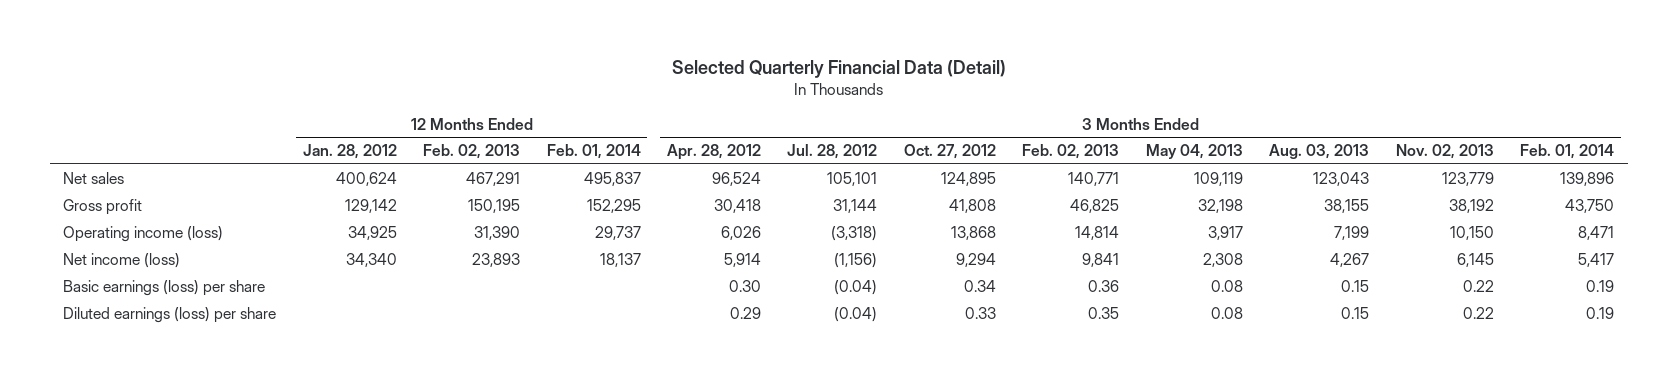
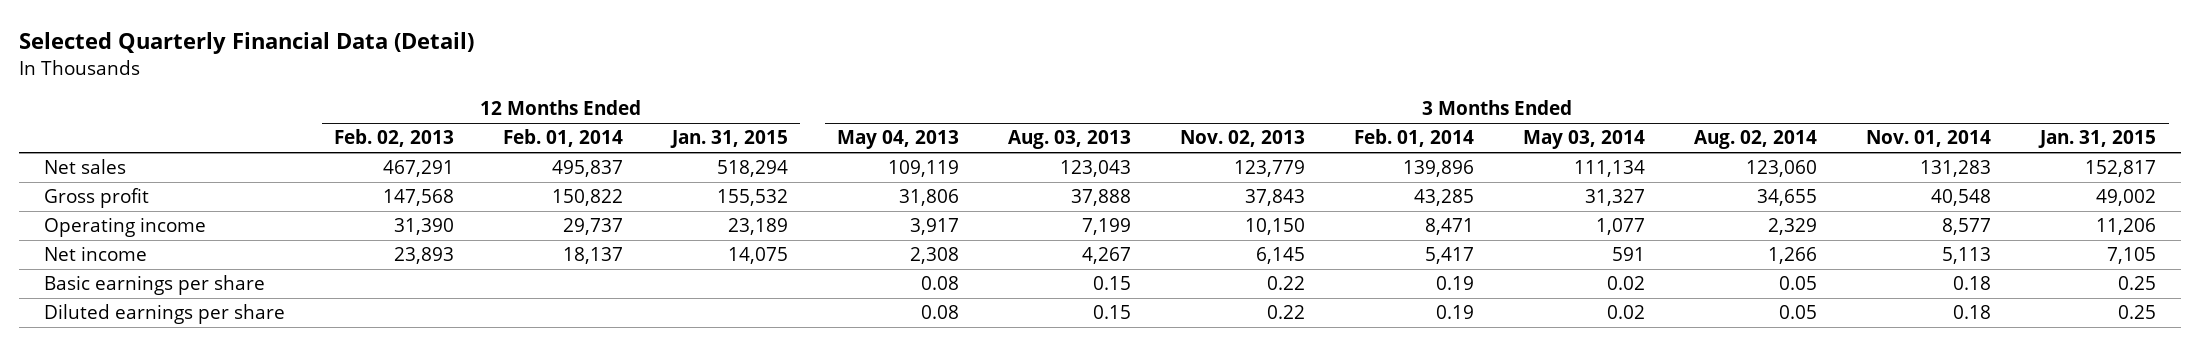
- | 12 Months Ended Jan. 28, 2012 | 12 Months Ended Feb. 02, 2013 | 12 Months Ended Feb. 01, 2014 | 3 Months Ended Apr. 28, 2012 | 3 Months Ended Jul. 28, 2012 | 3 Months Ended Oct. 27, 2012 | 3 Months Ended Feb. 02, 2013 | 3 Months Ended May 04, 2013 | 3 Months Ended Aug. 03, 2013 | 3 Months Ended Nov. 02, 2013 | 3 Months Ended Feb. 01, 2014
+ | 12 Months Ended Feb. 02, 2013 | 12 Months Ended Feb. 01, 2014 | 12 Months Ended Jan. 31, 2015 | 3 Months Ended May 04, 2013 | 3 Months Ended Aug. 03, 2013 | 3 Months Ended Nov. 02, 2013 | 3 Months Ended Feb. 01, 2014 | 3 Months Ended May 03, 2014 | 3 Months Ended Aug. 02, 2014 | 3 Months Ended Nov. 01, 2014 | 3 Months Ended Jan. 31, 2015
- Gross profit | 129,142 | 150,195 | 152,295 | 30,418 | 31,144 | 41,808 | 46,825 | 32,198 | 38,155 | 38,192 | 43,750
- Operating income (loss) | 34,925 | 31,390 | 29,737 | 6,026 | (3,318) | 13,868 | 14,814 | 3,917 | 7,199 | 10,150 | 8,471
- Net income (loss) | 34,340 | 23,893 | 18,137 | 5,914 | (1,156) | 9,294 | 9,841 | 2,308 | 4,267 | 6,145 | 5,417
- Basic earnings (loss) per share | | | | 0.30 | (0.04) | 0.34 | 0.36 | 0.08 | 0.15 | 0.22 | 0.19
- Diluted earnings (loss) per share | | | | 0.29 | (0.04) | 0.33 | 0.35 | 0.08 | 0.15 | 0.22 | 0.19
+ Gross profit | 147,568 | 150,822 | 155,532 | 31,806 | 37,888 | 37,843 | 43,285 | 31,327 | 34,655 | 40,548 | 49,002
+ Operating income | 31,390 | 29,737 | 23,189 | 3,917 | 7,199 | 10,150 | 8,471 | 1,077 | 2,329 | 8,577 | 11,206
+ Net income | 23,893 | 18,137 | 14,075 | 2,308 | 4,267 | 6,145 | 5,417 | 591 | 1,266 | 5,113 | 7,105
+ Basic earnings per share | | | | 0.08 | 0.15 | 0.22 | 0.19 | 0.02 | 0.05 | 0.18 | 0.25
+ Diluted earnings per share | | | | 0.08 | 0.15 | 0.22 | 0.19 | 0.02 | 0.05 | 0.18 | 0.25

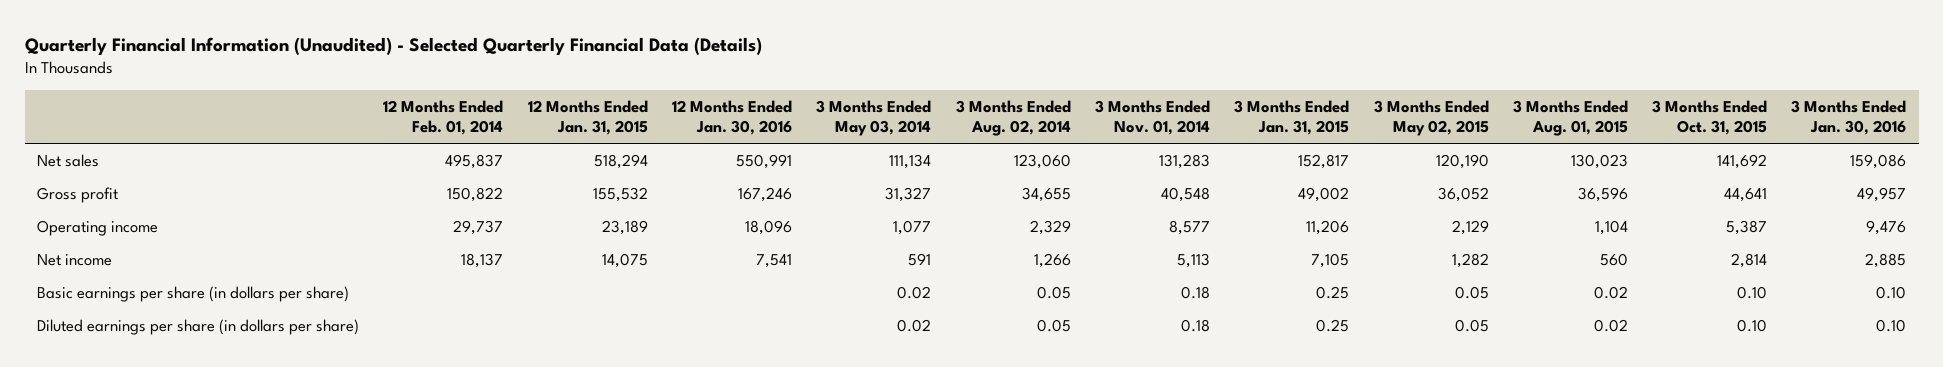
- Selected Quarterly Financial Data (Detail)
+ Quarterly Financial Information (Unaudited) - Selected Quarterly Financial Data (Details)
- | 12 Months Ended Feb. 02, 2013 | 12 Months Ended Feb. 01, 2014 | 12 Months Ended Jan. 31, 2015 | 3 Months Ended May 04, 2013 | 3 Months Ended Aug. 03, 2013 | 3 Months Ended Nov. 02, 2013 | 3 Months Ended Feb. 01, 2014 | 3 Months Ended May 03, 2014 | 3 Months Ended Aug. 02, 2014 | 3 Months Ended Nov. 01, 2014 | 3 Months Ended Jan. 31, 2015
+ | 12 Months Ended Feb. 01, 2014 | 12 Months Ended Jan. 31, 2015 | 12 Months Ended Jan. 30, 2016 | 3 Months Ended May 03, 2014 | 3 Months Ended Aug. 02, 2014 | 3 Months Ended Nov. 01, 2014 | 3 Months Ended Jan. 31, 2015 | 3 Months Ended May 02, 2015 | 3 Months Ended Aug. 01, 2015 | 3 Months Ended Oct. 31, 2015 | 3 Months Ended Jan. 30, 2016
- Basic earnings per share | | | | 0.08 | 0.15 | 0.22 | 0.19 | 0.02 | 0.05 | 0.18 | 0.25
- Diluted earnings per share | | | | 0.08 | 0.15 | 0.22 | 0.19 | 0.02 | 0.05 | 0.18 | 0.25
+ Basic earnings per share (in dollars per share) | | | | 0.02 | 0.05 | 0.18 | 0.25 | 0.05 | 0.02 | 0.10 | 0.10
+ Diluted earnings per share (in dollars per share) | | | | 0.02 | 0.05 | 0.18 | 0.25 | 0.05 | 0.02 | 0.10 | 0.10

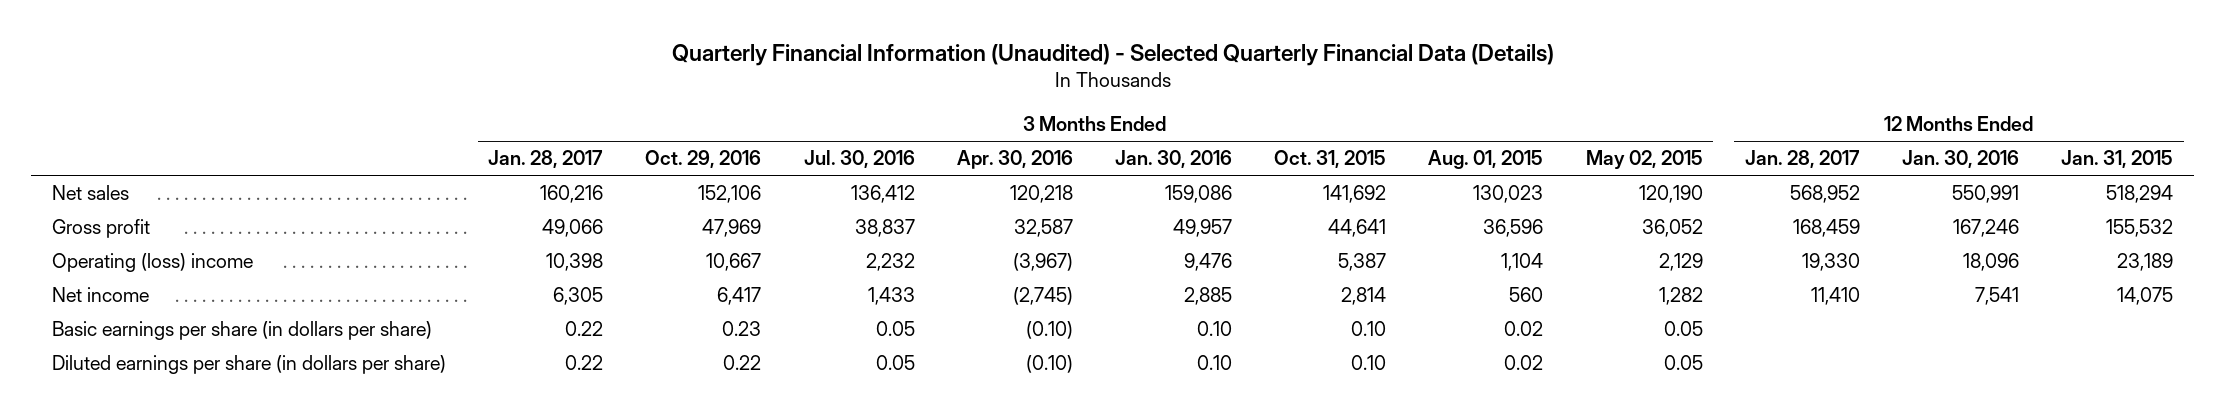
- | 12 Months Ended Feb. 01, 2014 | 12 Months Ended Jan. 31, 2015 | 12 Months Ended Jan. 30, 2016 | 3 Months Ended May 03, 2014 | 3 Months Ended Aug. 02, 2014 | 3 Months Ended Nov. 01, 2014 | 3 Months Ended Jan. 31, 2015 | 3 Months Ended May 02, 2015 | 3 Months Ended Aug. 01, 2015 | 3 Months Ended Oct. 31, 2015 | 3 Months Ended Jan. 30, 2016
+ | 3 Months Ended Jan. 28, 2017 | 3 Months Ended Oct. 29, 2016 | 3 Months Ended Jul. 30, 2016 | 3 Months Ended Apr. 30, 2016 | 3 Months Ended Jan. 30, 2016 | 3 Months Ended Oct. 31, 2015 | 3 Months Ended Aug. 01, 2015 | 3 Months Ended May 02, 2015 | 12 Months Ended Jan. 28, 2017 | 12 Months Ended Jan. 30, 2016 | 12 Months Ended Jan. 31, 2015
- Operating income | 29,737 | 23,189 | 18,096 | 1,077 | 2,329 | 8,577 | 11,206 | 2,129 | 1,104 | 5,387 | 9,476
+ Operating (loss) income | 10,398 | 10,667 | 2,232 | (3,967) | 9,476 | 5,387 | 1,104 | 2,129 | 19,330 | 18,096 | 23,189

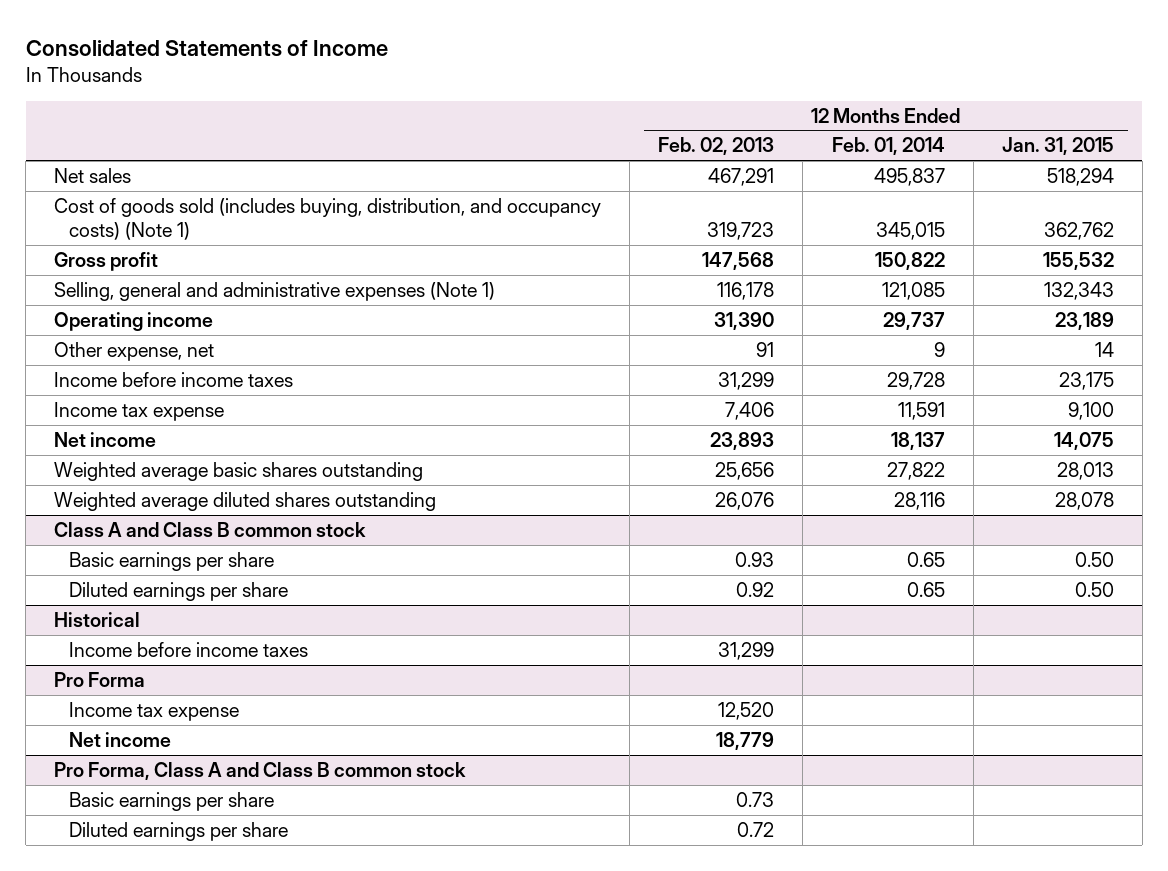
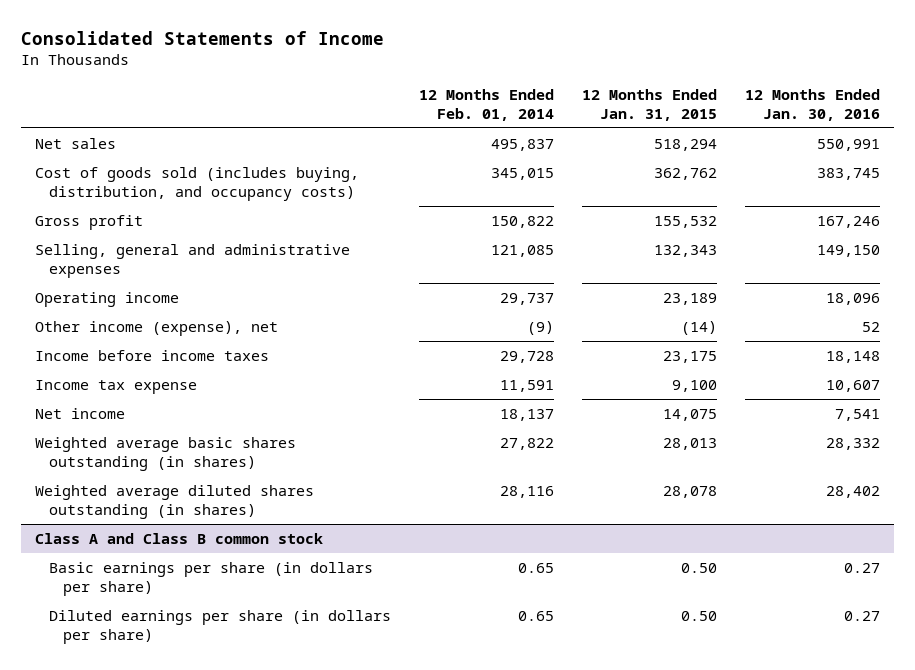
- | 12 Months Ended Feb. 02, 2013 | 12 Months Ended Feb. 01, 2014 | 12 Months Ended Jan. 31, 2015
+ | 12 Months Ended Feb. 01, 2014 | 12 Months Ended Jan. 31, 2015 | 12 Months Ended Jan. 30, 2016
- Cost of goods sold (includes buying, distribution, and occupancy costs) (Note 1) | 319,723 | 345,015 | 362,762
+ Cost of goods sold (includes buying, distribution, and occupancy costs) | 345,015 | 362,762 | 383,745
- Selling, general and administrative expenses (Note 1) | 116,178 | 121,085 | 132,343
+ Selling, general and administrative expenses | 121,085 | 132,343 | 149,150
- Other expense, net | 91 | 9 | 14
+ Other income (expense), net | (9) | (14) | 52
- Weighted average basic shares outstanding | 25,656 | 27,822 | 28,013
- Weighted average diluted shares outstanding | 26,076 | 28,116 | 28,078
+ Weighted average basic shares outstanding (in shares) | 27,822 | 28,013 | 28,332
+ Weighted average diluted shares outstanding (in shares) | 28,116 | 28,078 | 28,402
@ Class A and Class B common stock
- Basic earnings per share | 0.93 | 0.65 | 0.50
- Diluted earnings per share | 0.92 | 0.65 | 0.50
- Historical
- Income before income taxes | 31,299 | |
- Pro Forma
- Income tax expense | 12,520 | |
- Net income | 18,779 | |
- Pro Forma, Class A and Class B common stock
- Basic earnings per share | 0.73 | |
- Diluted earnings per share | 0.72 | |
@ Class A and Class B common stock
+ Basic earnings per share (in dollars per share) | 0.65 | 0.50 | 0.27
+ Diluted earnings per share (in dollars per share) | 0.65 | 0.50 | 0.27

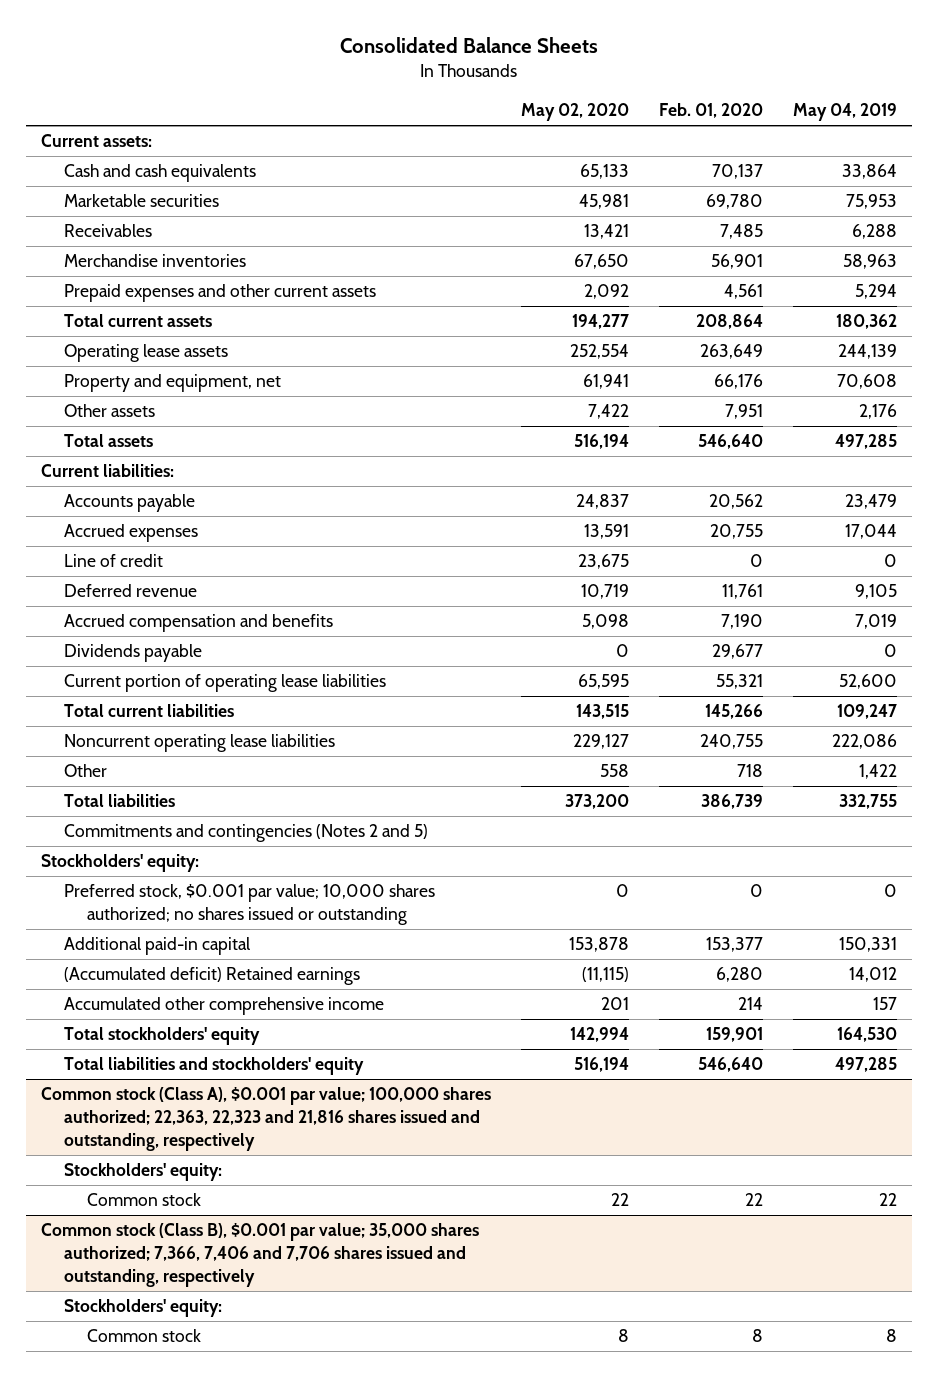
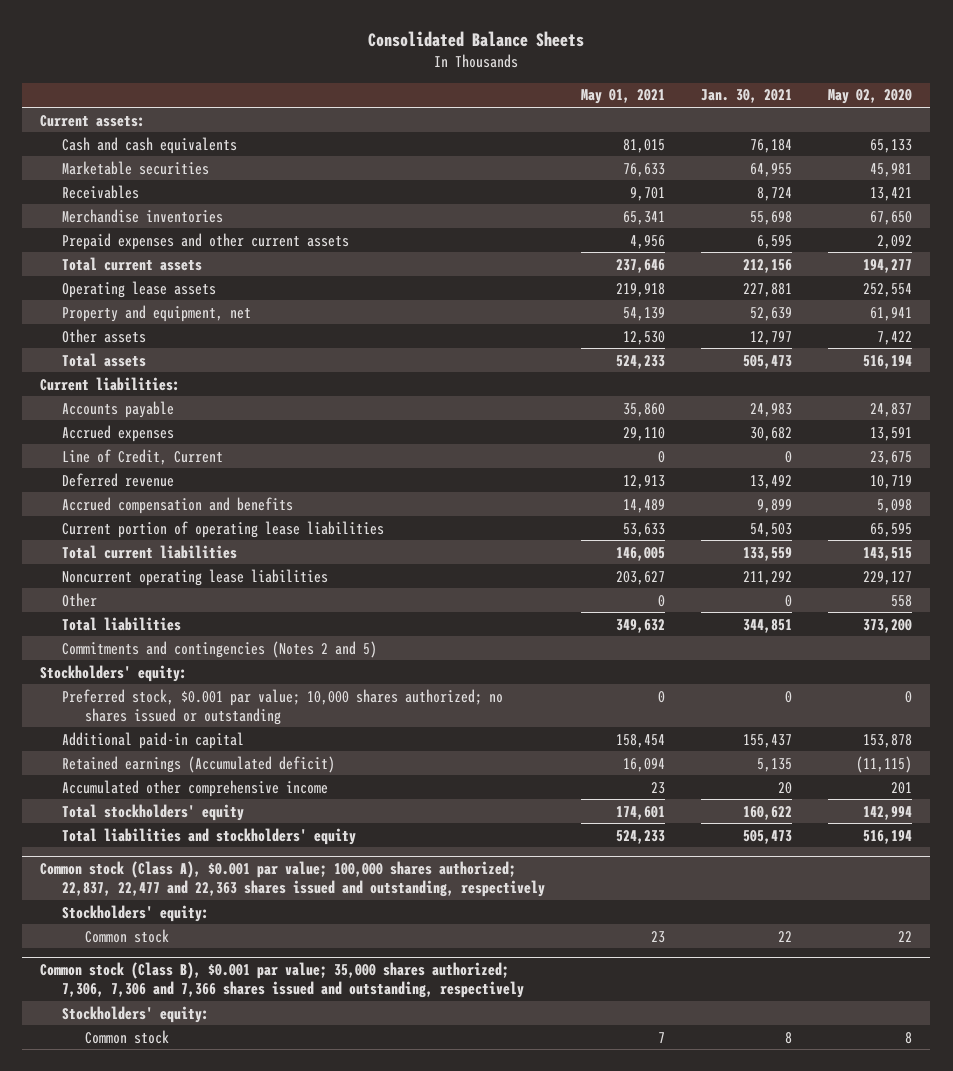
- | May 02, 2020 | Feb. 01, 2020 | May 04, 2019
+ | May 01, 2021 | Jan. 30, 2021 | May 02, 2020
- Line of credit | 23,675 | 0 | 0
+ Line of Credit, Current | 0 | 0 | 23,675
- Dividends payable | 0 | 29,677 | 0
- (Accumulated deficit) Retained earnings | (11,115) | 6,280 | 14,012
+ Retained earnings (Accumulated deficit) | 16,094 | 5,135 | (11,115)
- Common stock (Class A), $0.001 par value; 100,000 shares authorized; 22,363, 22,323 and 21,816 shares issued and outstanding, respectively
+ Common stock (Class A), $0.001 par value; 100,000 shares authorized; 22,837, 22,477 and 22,363 shares issued and outstanding, respectively
- Common stock (Class B), $0.001 par value; 35,000 shares authorized; 7,366, 7,406 and 7,706 shares issued and outstanding, respectively
+ Common stock (Class B), $0.001 par value; 35,000 shares authorized; 7,306, 7,306 and 7,366 shares issued and outstanding, respectively

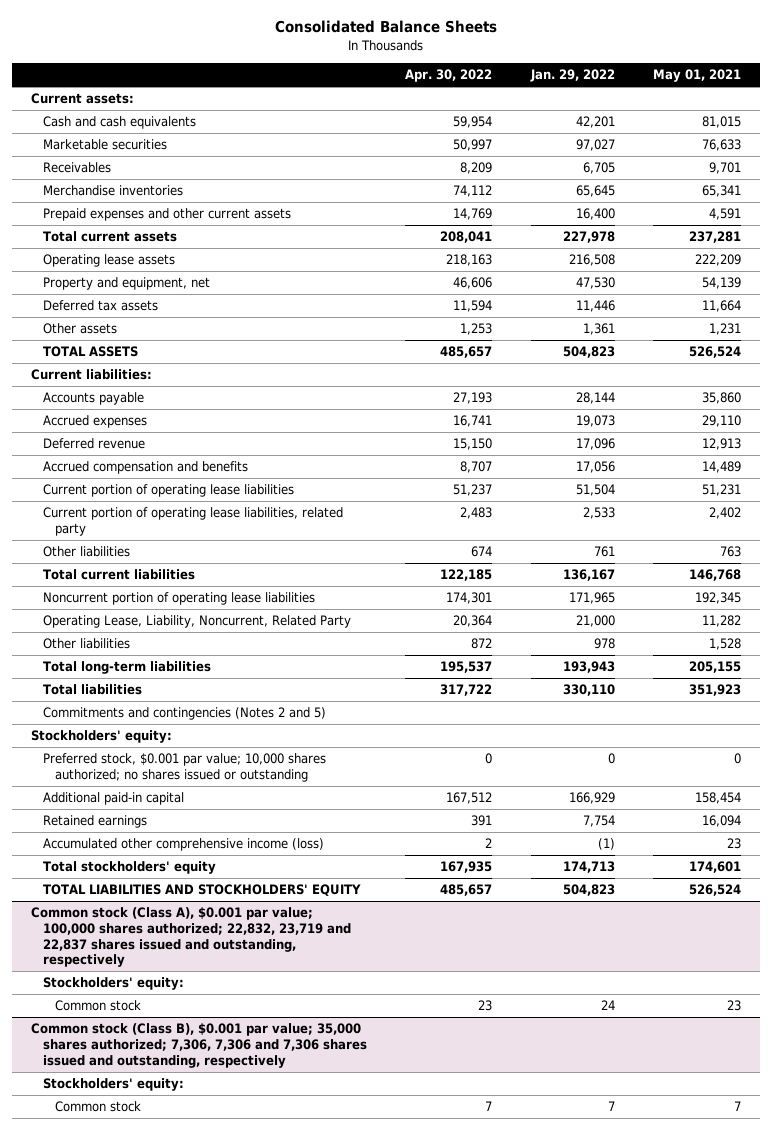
- | May 01, 2021 | Jan. 30, 2021 | May 02, 2020
+ | Apr. 30, 2022 | Jan. 29, 2022 | May 01, 2021
- Prepaid expenses and other current assets | 4,956 | 6,595 | 2,092
- Total current assets | 237,646 | 212,156 | 194,277
- Operating lease assets | 219,918 | 227,881 | 252,554
+ Prepaid expenses and other current assets | 14,769 | 16,400 | 4,591
+ Total current assets | 208,041 | 227,978 | 237,281
+ Operating lease assets | 218,163 | 216,508 | 222,209
- Other assets | 12,530 | 12,797 | 7,422
- Total assets | 524,233 | 505,473 | 516,194
+ Deferred tax assets | 11,594 | 11,446 | 11,664
+ Other assets | 1,253 | 1,361 | 1,231
+ TOTAL ASSETS | 485,657 | 504,823 | 526,524
- Line of Credit, Current | 0 | 0 | 23,675
- Current portion of operating lease liabilities | 53,633 | 54,503 | 65,595
- Total current liabilities | 146,005 | 133,559 | 143,515
- Noncurrent operating lease liabilities | 203,627 | 211,292 | 229,127
- Other | 0 | 0 | 558
- Total liabilities | 349,632 | 344,851 | 373,200
+ Current portion of operating lease liabilities | 51,237 | 51,504 | 51,231
+ Current portion of operating lease liabilities, related party | 2,483 | 2,533 | 2,402
+ Other liabilities | 674 | 761 | 763
+ Total current liabilities | 122,185 | 136,167 | 146,768
+ Noncurrent portion of operating lease liabilities | 174,301 | 171,965 | 192,345
+ Operating Lease, Liability, Noncurrent, Related Party | 20,364 | 21,000 | 11,282
+ Other liabilities | 872 | 978 | 1,528
+ Total long-term liabilities | 195,537 | 193,943 | 205,155
+ Total liabilities | 317,722 | 330,110 | 351,923
- Retained earnings (Accumulated deficit) | 16,094 | 5,135 | (11,115)
- Accumulated other comprehensive income | 23 | 20 | 201
+ Retained earnings | 391 | 7,754 | 16,094
+ Accumulated other comprehensive income (loss) | 2 | (1) | 23
- Total liabilities and stockholders' equity | 524,233 | 505,473 | 516,194
- Common stock (Class A), $0.001 par value; 100,000 shares authorized; 22,837, 22,477 and 22,363 shares issued and outstanding, respectively
+ TOTAL LIABILITIES AND STOCKHOLDERS' EQUITY | 485,657 | 504,823 | 526,524
+ Common stock (Class A), $0.001 par value; 100,000 shares authorized; 22,832, 23,719 and 22,837 shares issued and outstanding, respectively
- Common stock (Class B), $0.001 par value; 35,000 shares authorized; 7,306, 7,306 and 7,366 shares issued and outstanding, respectively
+ Common stock (Class B), $0.001 par value; 35,000 shares authorized; 7,306, 7,306 and 7,306 shares issued and outstanding, respectively

